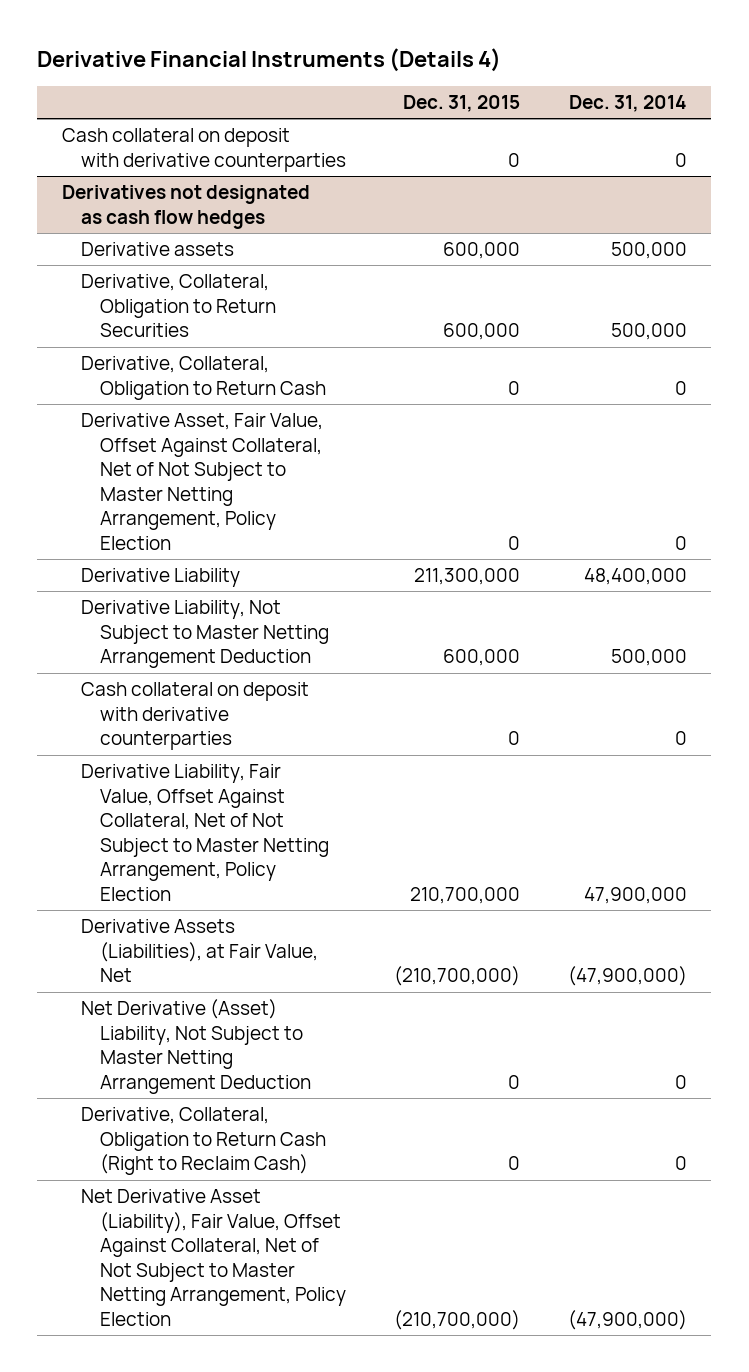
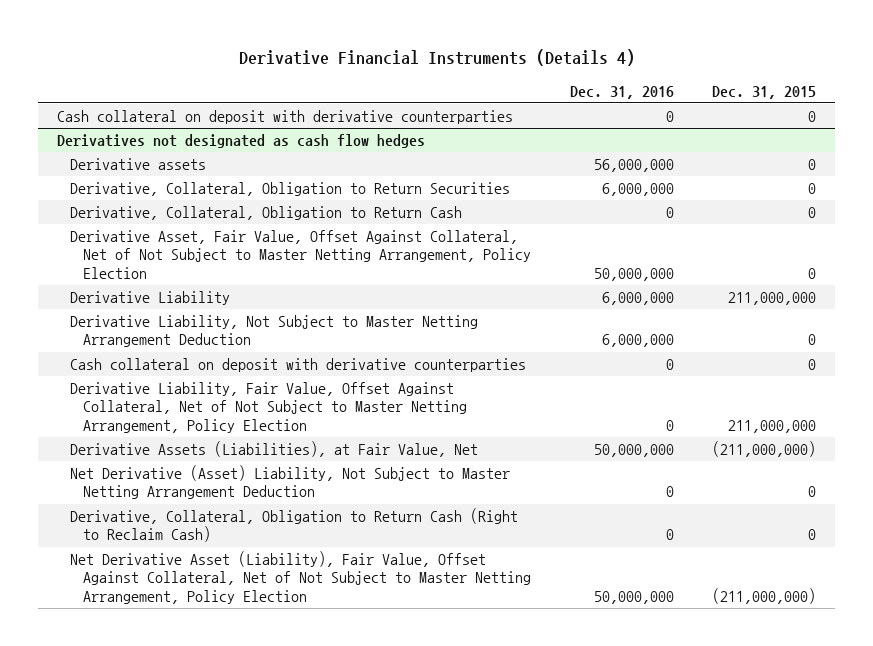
- | Dec. 31, 2015 | Dec. 31, 2014
+ | Dec. 31, 2016 | Dec. 31, 2015
@ Derivatives not designated as cash flow hedges
- Derivative assets | 600,000 | 500,000
- Derivative, Collateral, Obligation to Return Securities | 600,000 | 500,000
+ Derivative assets | 56,000,000 | 0
+ Derivative, Collateral, Obligation to Return Securities | 6,000,000 | 0
- Derivative Liability | 211,300,000 | 48,400,000
- Derivative Liability, Not Subject to Master Netting Arrangement Deduction | 600,000 | 500,000
+ Derivative Liability | 6,000,000 | 211,000,000
+ Derivative Liability, Not Subject to Master Netting Arrangement Deduction | 6,000,000 | 0
- Derivative Liability, Fair Value, Offset Against Collateral, Net of Not Subject to Master Netting Arrangement, Policy Election | 210,700,000 | 47,900,000
- Derivative Assets (Liabilities), at Fair Value, Net | (210,700,000) | (47,900,000)
+ Derivative Liability, Fair Value, Offset Against Collateral, Net of Not Subject to Master Netting Arrangement, Policy Election | 0 | 211,000,000
+ Derivative Assets (Liabilities), at Fair Value, Net | 50,000,000 | (211,000,000)
- Net Derivative Asset (Liability), Fair Value, Offset Against Collateral, Net of Not Subject to Master Netting Arrangement, Policy Election | (210,700,000) | (47,900,000)
+ Net Derivative Asset (Liability), Fair Value, Offset Against Collateral, Net of Not Subject to Master Netting Arrangement, Policy Election | 50,000,000 | (211,000,000)

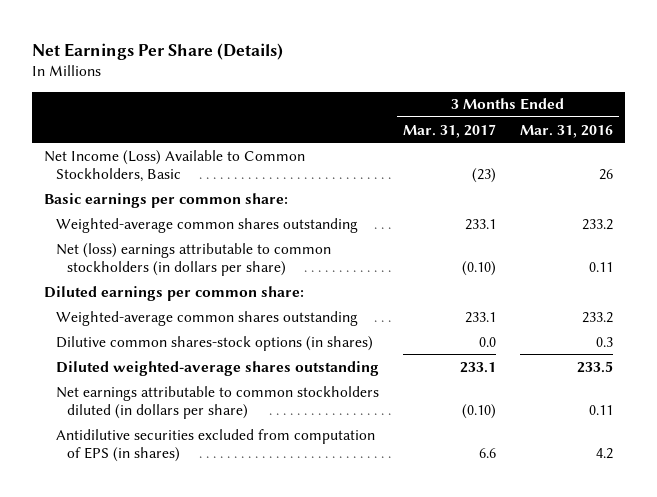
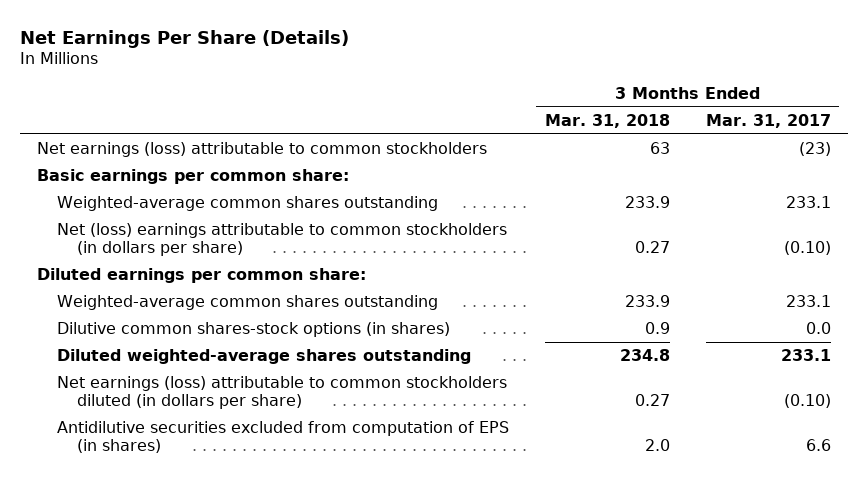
- | 3 Months Ended Mar. 31, 2017 | 3 Months Ended Mar. 31, 2016
+ | 3 Months Ended Mar. 31, 2018 | 3 Months Ended Mar. 31, 2017
- Net Income (Loss) Available to Common Stockholders, Basic | (23) | 26
+ Net earnings (loss) attributable to common stockholders | 63 | (23)
- Net earnings attributable to common stockholders diluted (in dollars per share) | (0.10) | 0.11
+ Net earnings (loss) attributable to common stockholders diluted (in dollars per share) | 0.27 | (0.10)

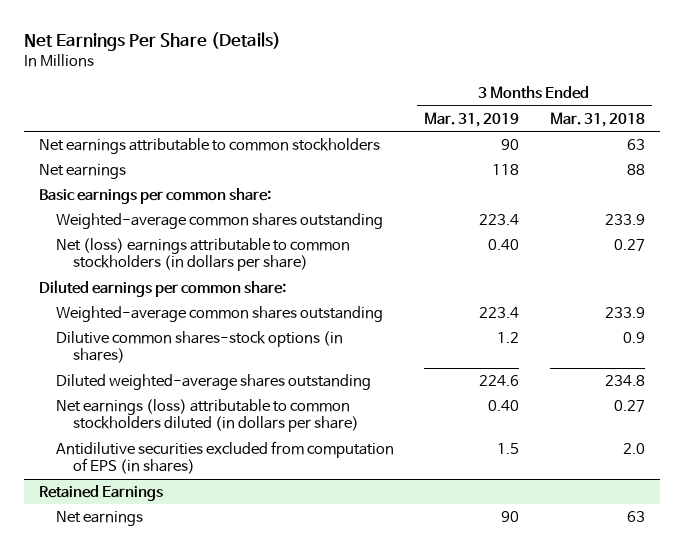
- | 3 Months Ended Mar. 31, 2018 | 3 Months Ended Mar. 31, 2017
+ | 3 Months Ended Mar. 31, 2019 | 3 Months Ended Mar. 31, 2018
- Net earnings (loss) attributable to common stockholders | 63 | (23)
+ Net earnings attributable to common stockholders | 90 | 63
+ Net earnings | 118 | 88
+ Retained Earnings
+ Net earnings | 90 | 63

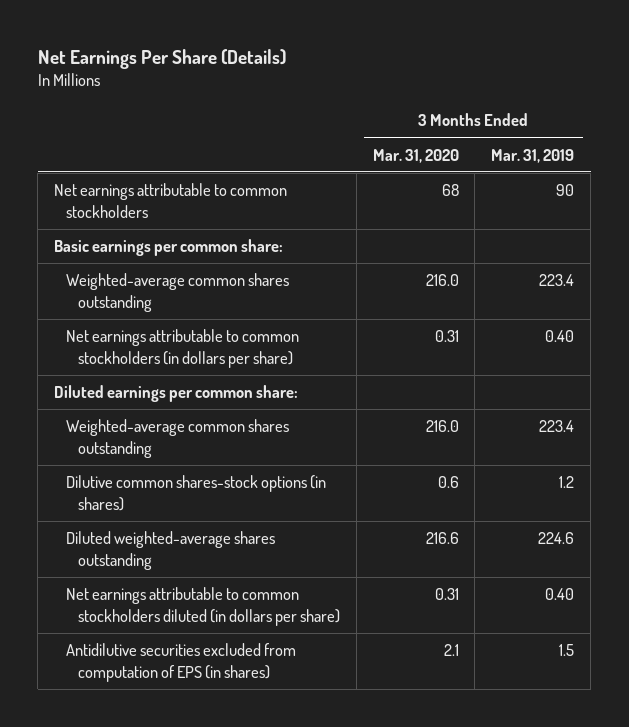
- | 3 Months Ended Mar. 31, 2019 | 3 Months Ended Mar. 31, 2018
+ | 3 Months Ended Mar. 31, 2020 | 3 Months Ended Mar. 31, 2019
- Net earnings | 118 | 88
- Net (loss) earnings attributable to common stockholders (in dollars per share) | 0.40 | 0.27
+ Net earnings attributable to common stockholders (in dollars per share) | 0.31 | 0.40
- Net earnings (loss) attributable to common stockholders diluted (in dollars per share) | 0.40 | 0.27
+ Net earnings attributable to common stockholders diluted (in dollars per share) | 0.31 | 0.40
- Retained Earnings
- Net earnings | 90 | 63

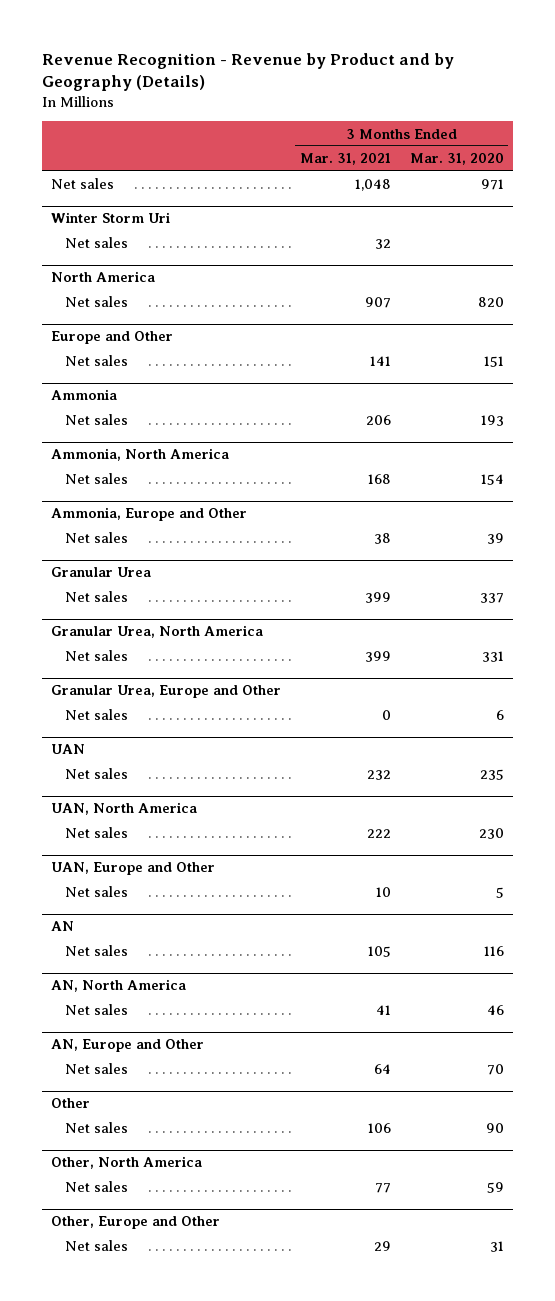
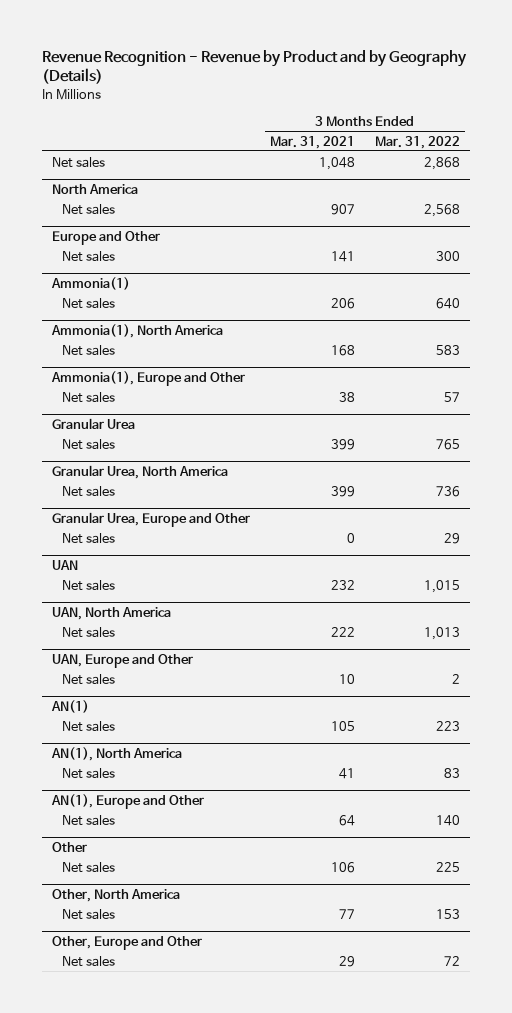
- | 3 Months Ended Mar. 31, 2021 | 3 Months Ended Mar. 31, 2020
+ | 3 Months Ended Mar. 31, 2021 | 3 Months Ended Mar. 31, 2022
- Winter Storm Uri
- Net sales | 32 |
- Ammonia
+ Ammonia(1)
- Ammonia, North America
+ Ammonia(1), North America
- Ammonia, Europe and Other
+ Ammonia(1), Europe and Other
- AN
+ AN(1)
- AN, North America
+ AN(1), North America
- AN, Europe and Other
+ AN(1), Europe and Other

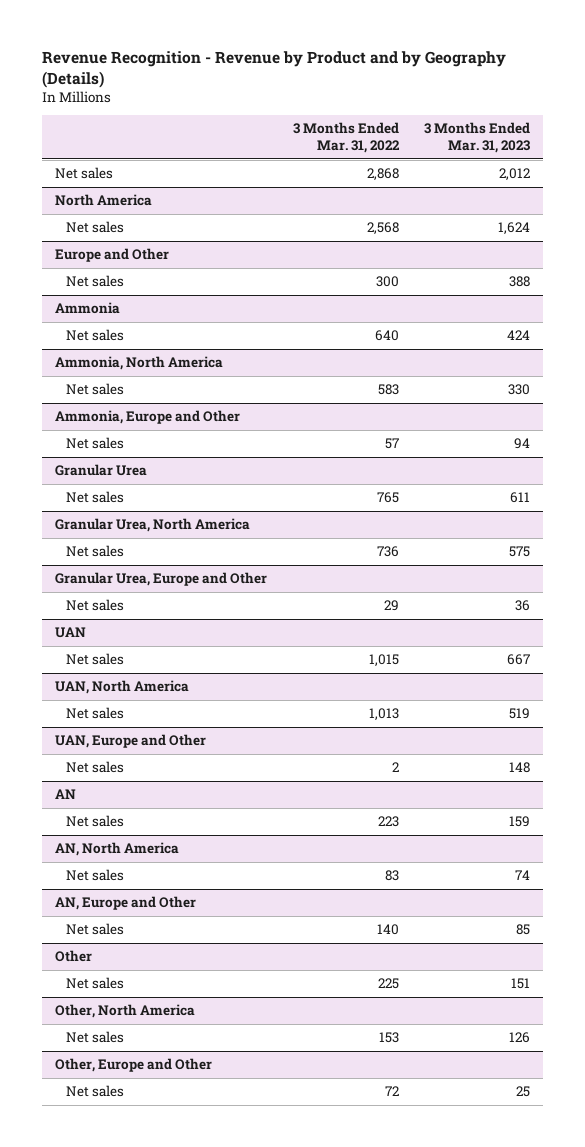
- | 3 Months Ended Mar. 31, 2021 | 3 Months Ended Mar. 31, 2022
+ | 3 Months Ended Mar. 31, 2022 | 3 Months Ended Mar. 31, 2023
- Ammonia(1)
+ Ammonia
- Ammonia(1), North America
+ Ammonia, North America
- Ammonia(1), Europe and Other
+ Ammonia, Europe and Other
- AN(1)
+ AN
- AN(1), North America
+ AN, North America
- AN(1), Europe and Other
+ AN, Europe and Other

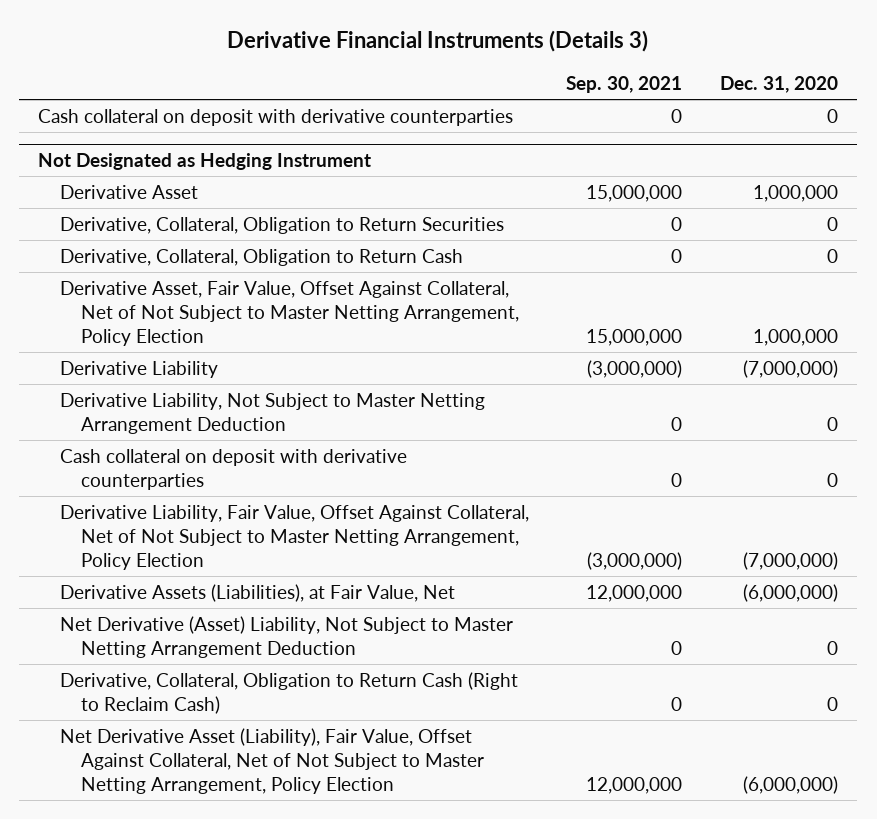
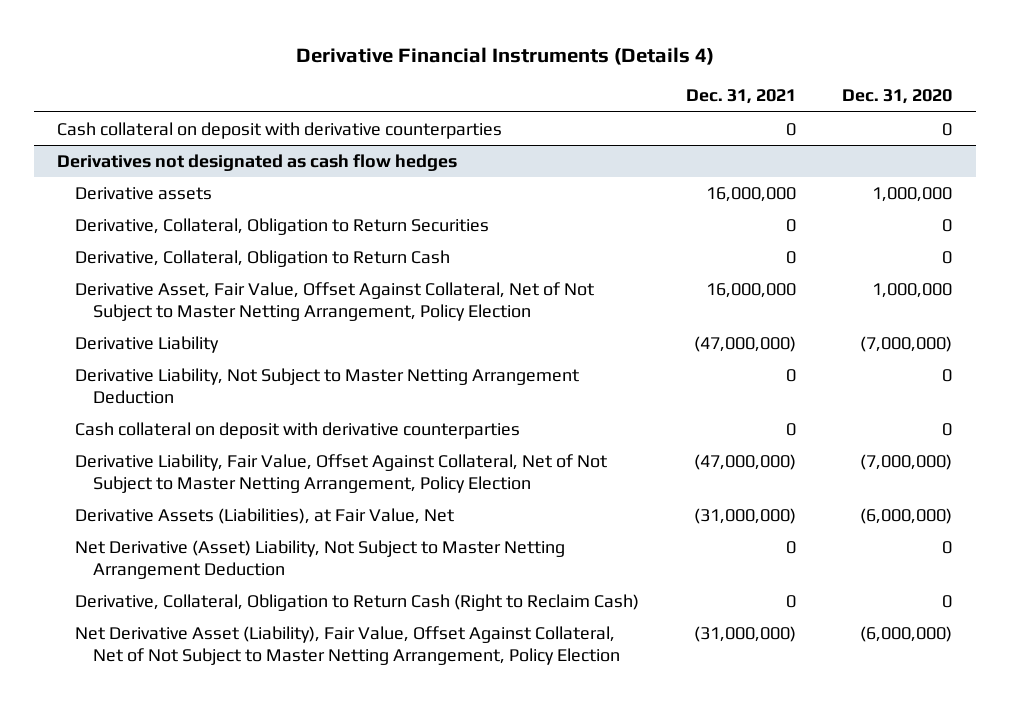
- Derivative Financial Instruments (Details 3)
+ Derivative Financial Instruments (Details 4)
- | Sep. 30, 2021 | Dec. 31, 2020
+ | Dec. 31, 2021 | Dec. 31, 2020
- Not Designated as Hedging Instrument
- Derivative Asset | 15,000,000 | 1,000,000
+ Derivatives not designated as cash flow hedges
+ Derivative assets | 16,000,000 | 1,000,000

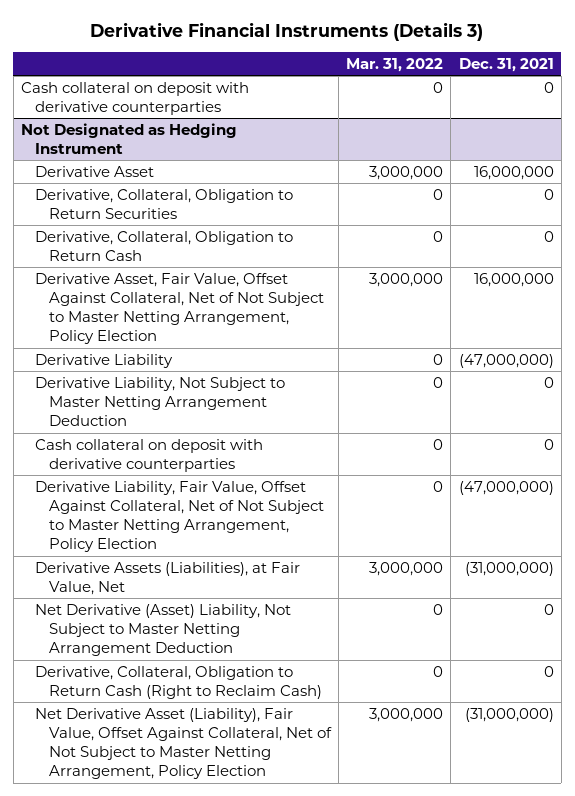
- Derivative Financial Instruments (Details 4)
+ Derivative Financial Instruments (Details 3)
- | Dec. 31, 2021 | Dec. 31, 2020
+ | Mar. 31, 2022 | Dec. 31, 2021
- Derivatives not designated as cash flow hedges
- Derivative assets | 16,000,000 | 1,000,000
+ Not Designated as Hedging Instrument
+ Derivative Asset | 3,000,000 | 16,000,000

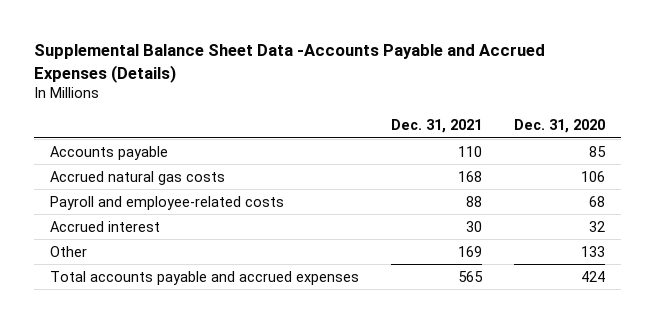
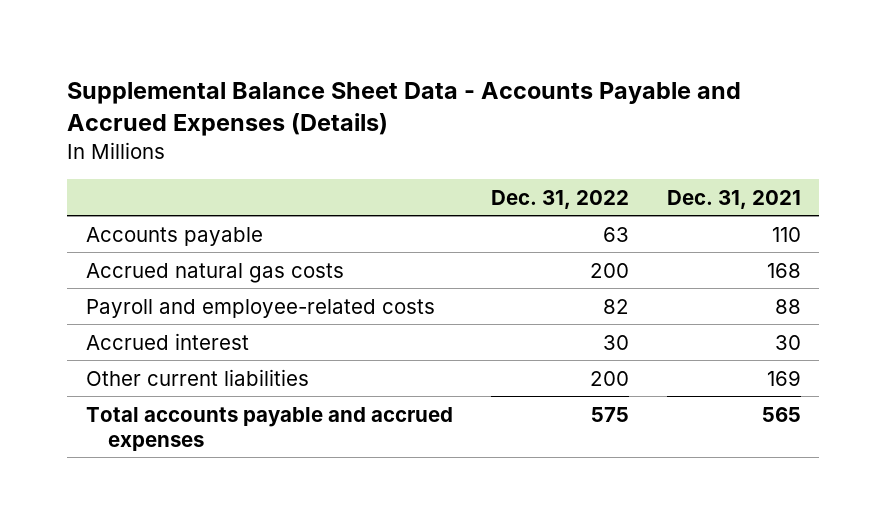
- Supplemental Balance Sheet Data -Accounts Payable and Accrued Expenses (Details)
+ Supplemental Balance Sheet Data - Accounts Payable and Accrued Expenses (Details)
- | Dec. 31, 2021 | Dec. 31, 2020
+ | Dec. 31, 2022 | Dec. 31, 2021
- Other | 169 | 133
+ Other current liabilities | 200 | 169

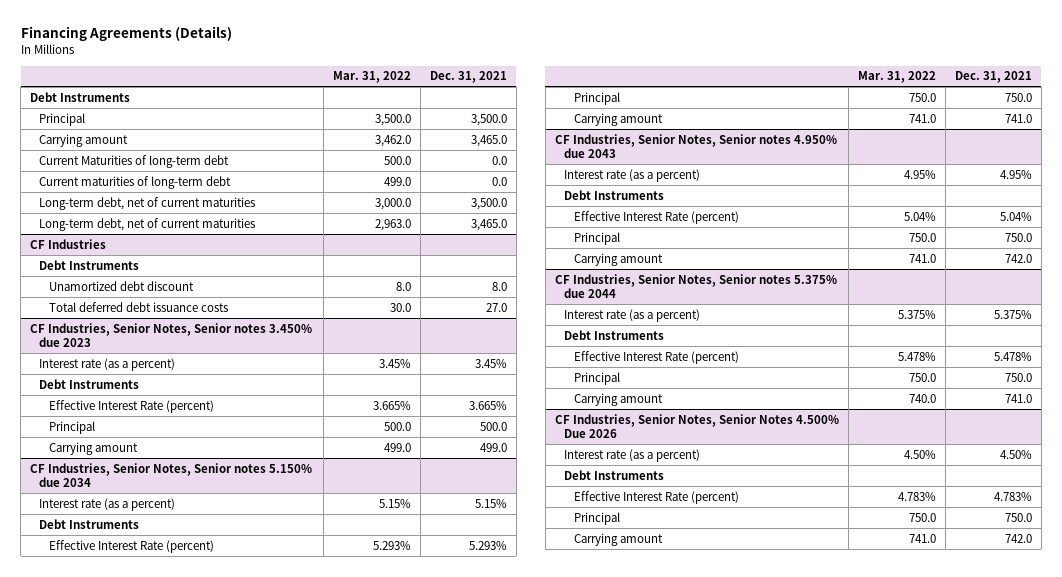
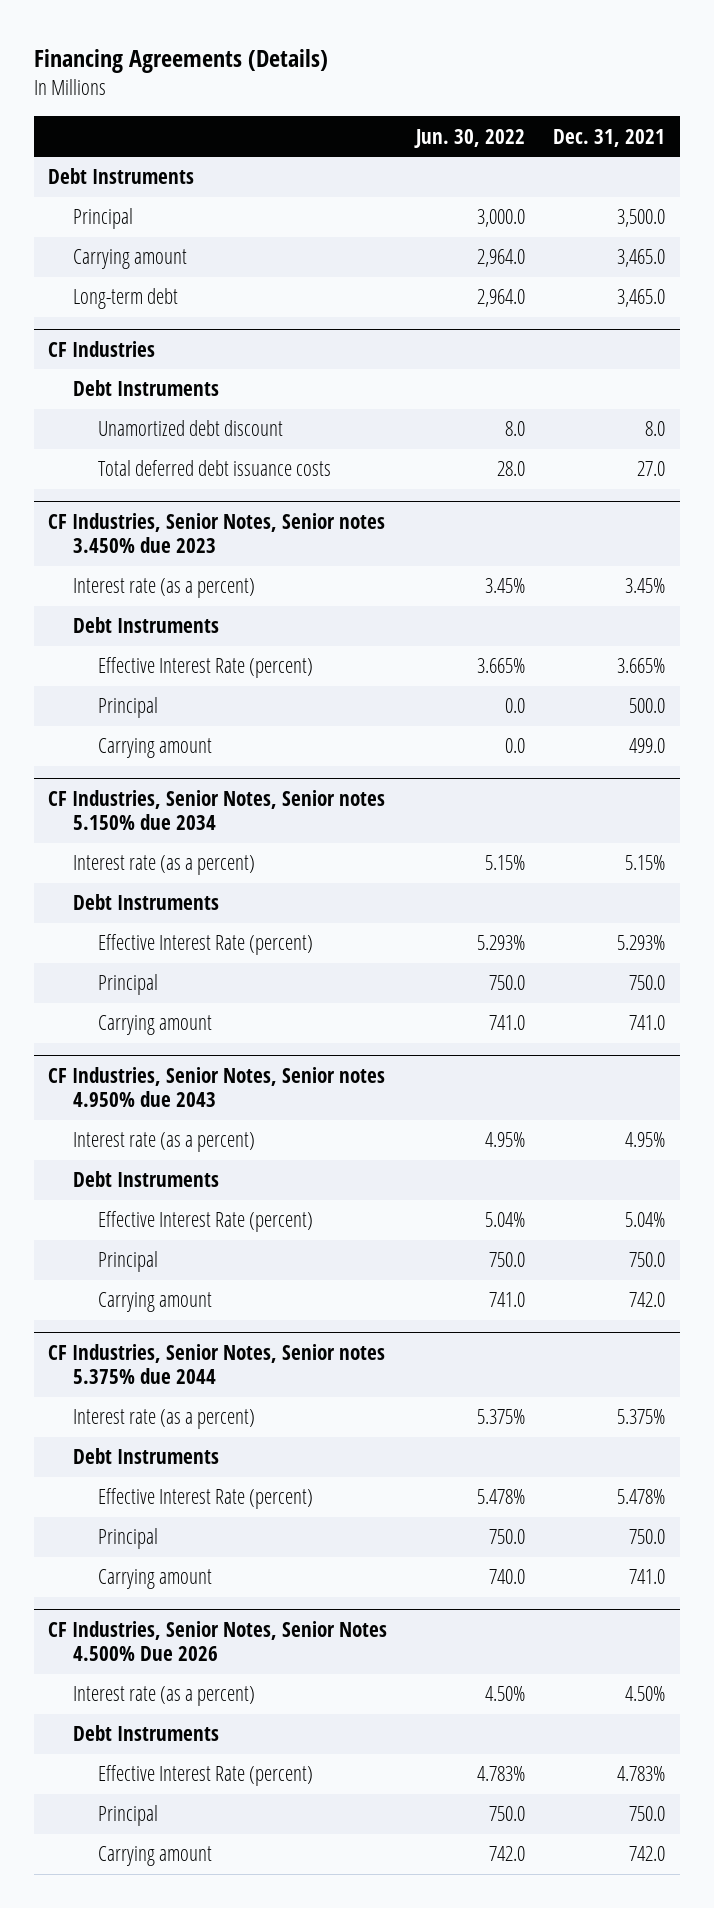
- | Mar. 31, 2022 | Dec. 31, 2021
+ | Jun. 30, 2022 | Dec. 31, 2021
- Current Maturities of long-term debt | 500.0 | 0.0
- Current maturities of long-term debt | 499.0 | 0.0
- Long-term debt, net of current maturities | 3,000.0 | 3,500.0
- Long-term debt, net of current maturities | 2,963.0 | 3,465.0
+ Long-term debt | 2,964.0 | 3,465.0

